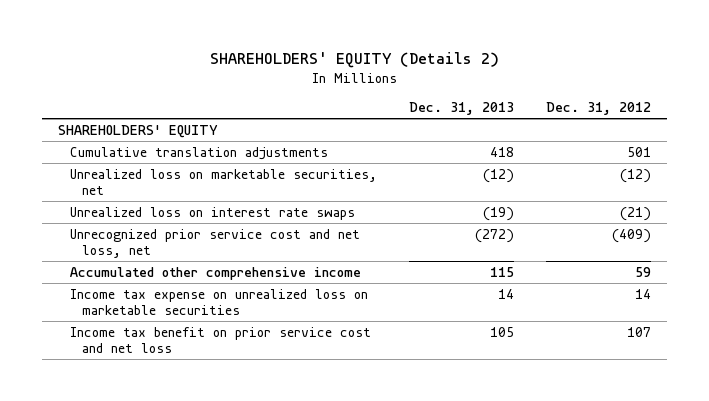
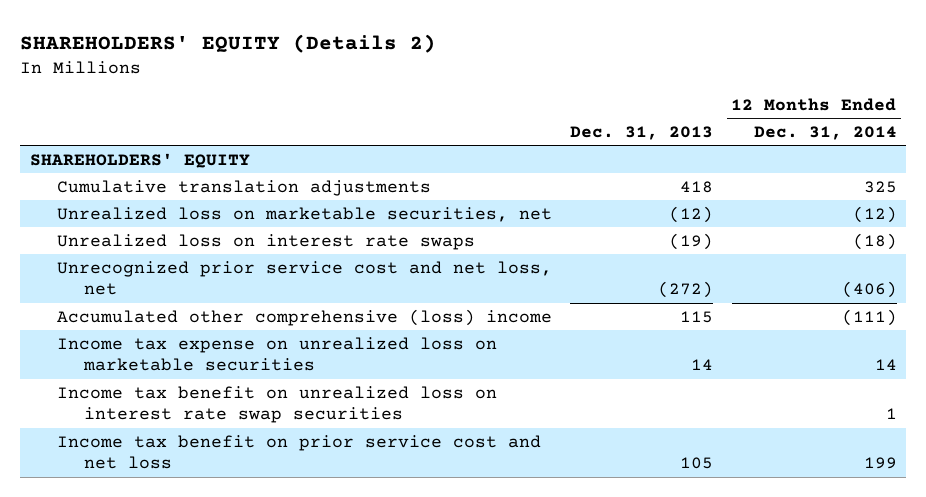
- | Dec. 31, 2013 | Dec. 31, 2012
+ | Dec. 31, 2013 | 12 Months Ended Dec. 31, 2014
- Accumulated other comprehensive income | 115 | 59
+ Accumulated other comprehensive (loss) income | 115 | (111)
+ Income tax benefit on unrealized loss on interest rate swap securities | | 1

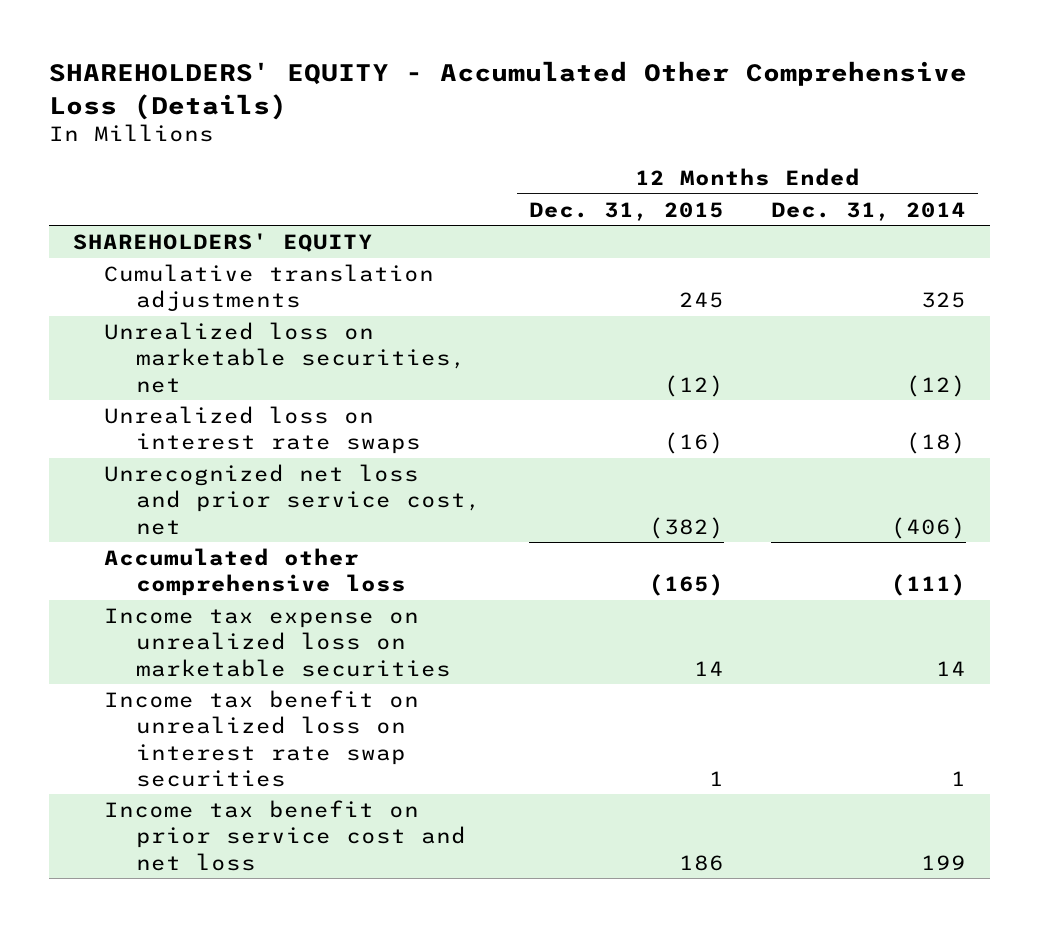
- SHAREHOLDERS' EQUITY (Details 2)
+ SHAREHOLDERS' EQUITY - Accumulated Other Comprehensive Loss (Details)
- | Dec. 31, 2013 | 12 Months Ended Dec. 31, 2014
+ | 12 Months Ended Dec. 31, 2015 | 12 Months Ended Dec. 31, 2014
- Unrecognized prior service cost and net loss, net | (272) | (406)
- Accumulated other comprehensive (loss) income | 115 | (111)
+ Unrecognized net loss and prior service cost, net | (382) | (406)
+ Accumulated other comprehensive loss | (165) | (111)

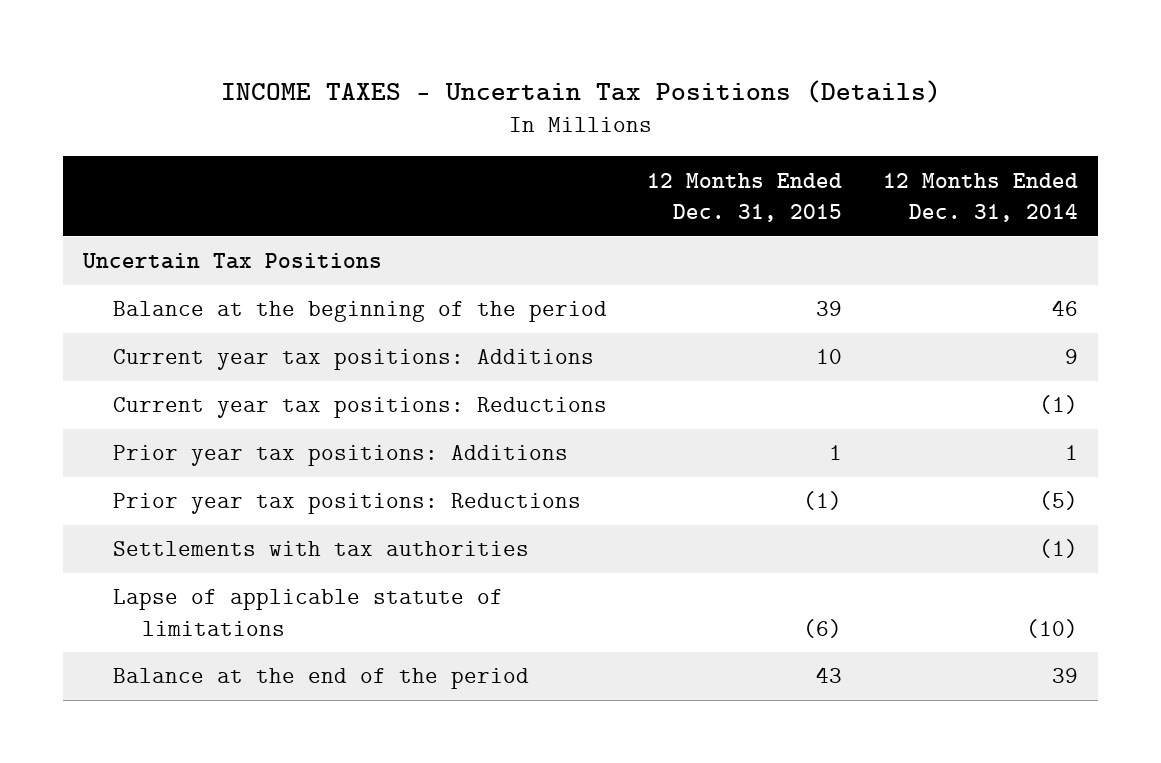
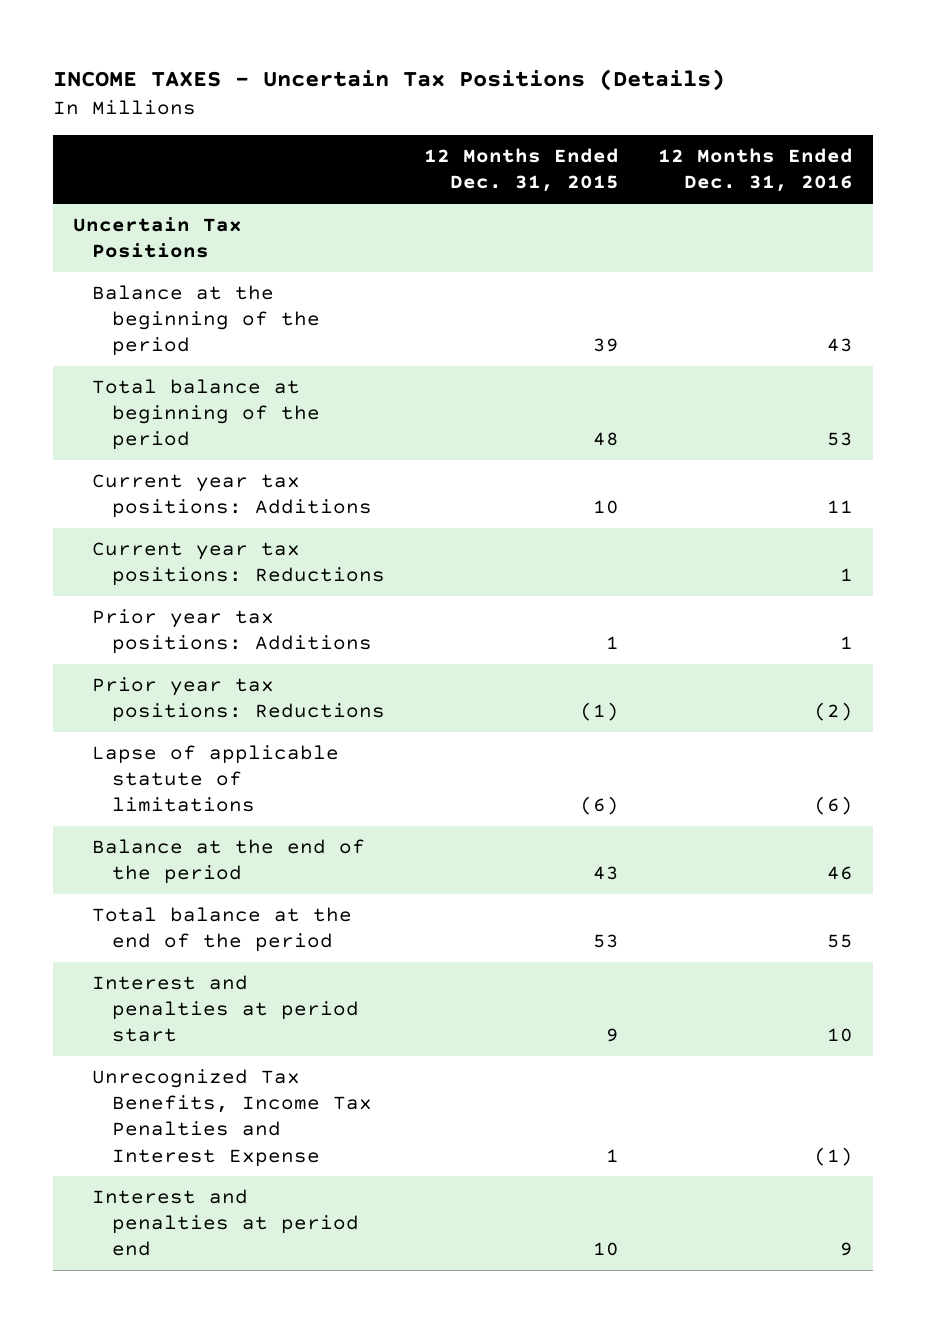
- | 12 Months Ended Dec. 31, 2015 | 12 Months Ended Dec. 31, 2014
+ | 12 Months Ended Dec. 31, 2015 | 12 Months Ended Dec. 31, 2016
+ Total balance at beginning of the period | 48 | 53
- Settlements with tax authorities | | (1)
+ Total balance at the end of the period | 53 | 55
+ Interest and penalties at period start | 9 | 10
+ Unrecognized Tax Benefits, Income Tax Penalties and Interest Expense | 1 | (1)
+ Interest and penalties at period end | 10 | 9

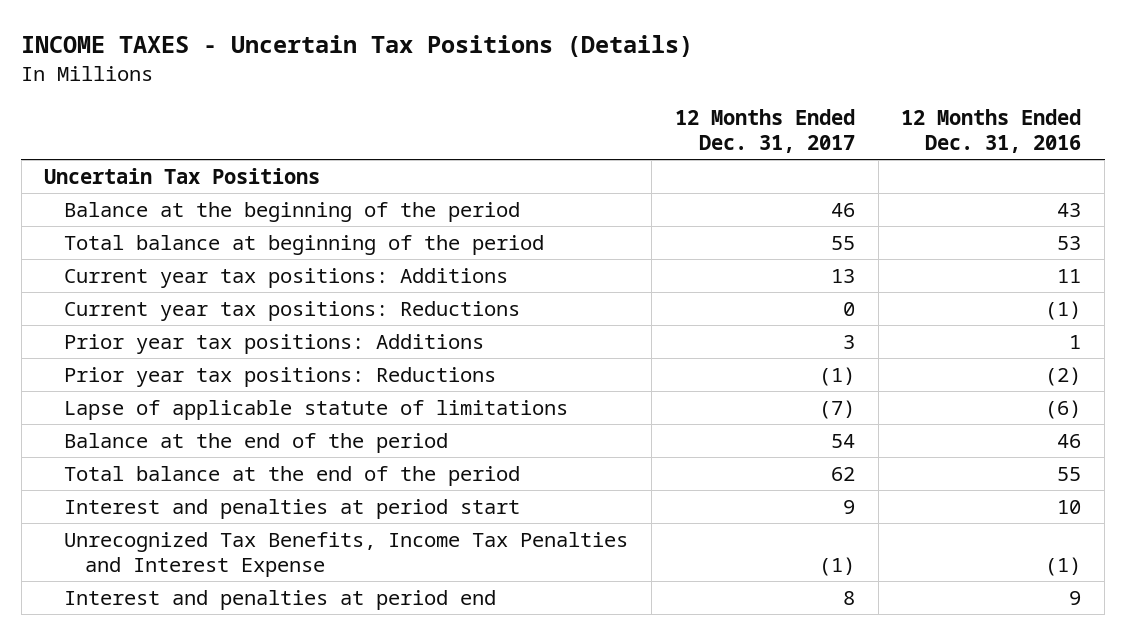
- | 12 Months Ended Dec. 31, 2015 | 12 Months Ended Dec. 31, 2016
+ | 12 Months Ended Dec. 31, 2017 | 12 Months Ended Dec. 31, 2016
- Current year tax positions: Reductions | | 1
+ Current year tax positions: Reductions | 0 | (1)

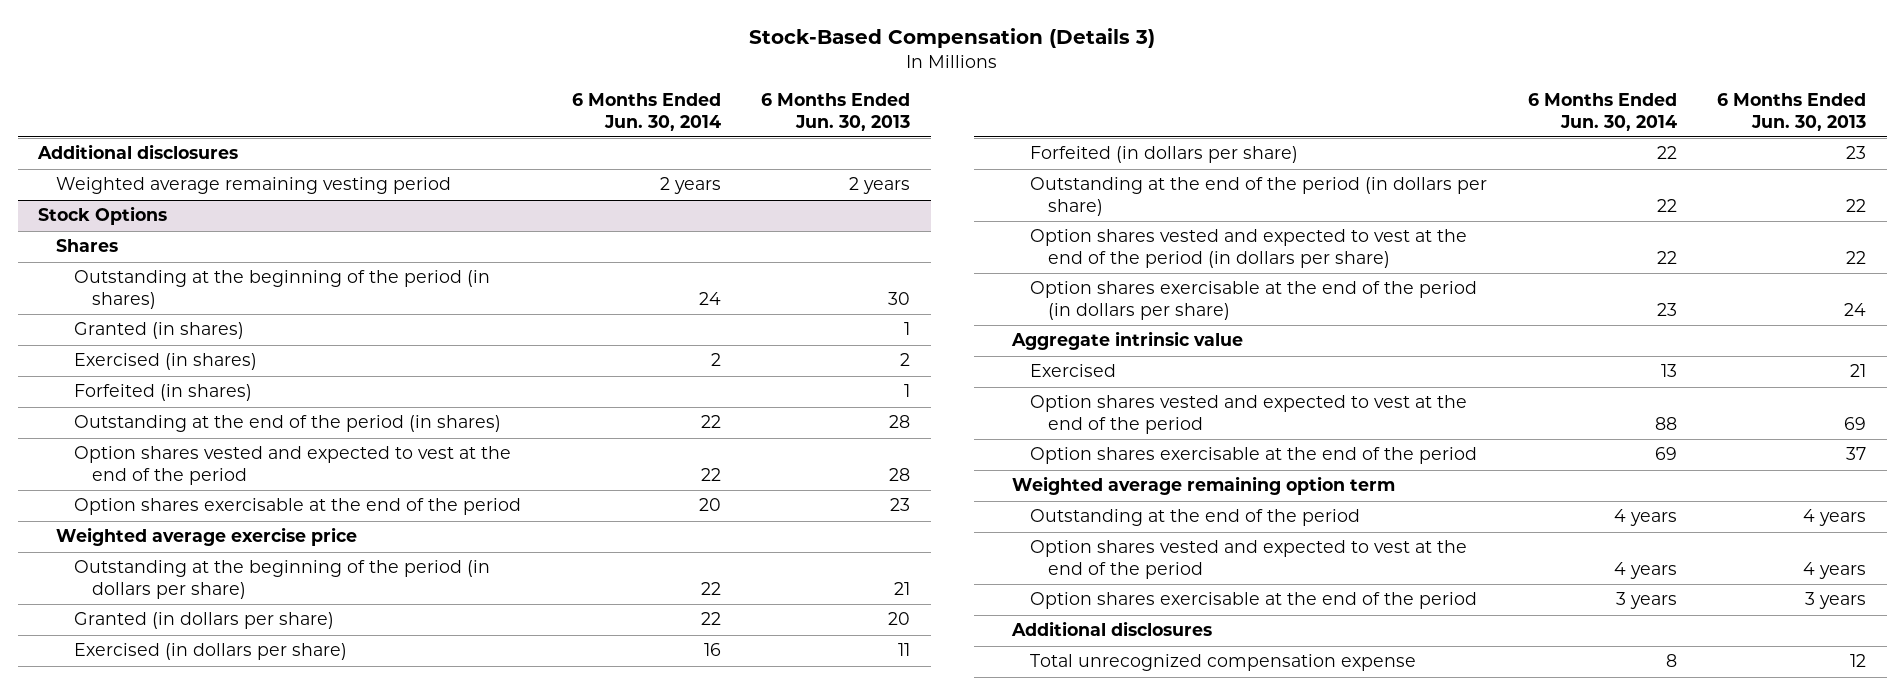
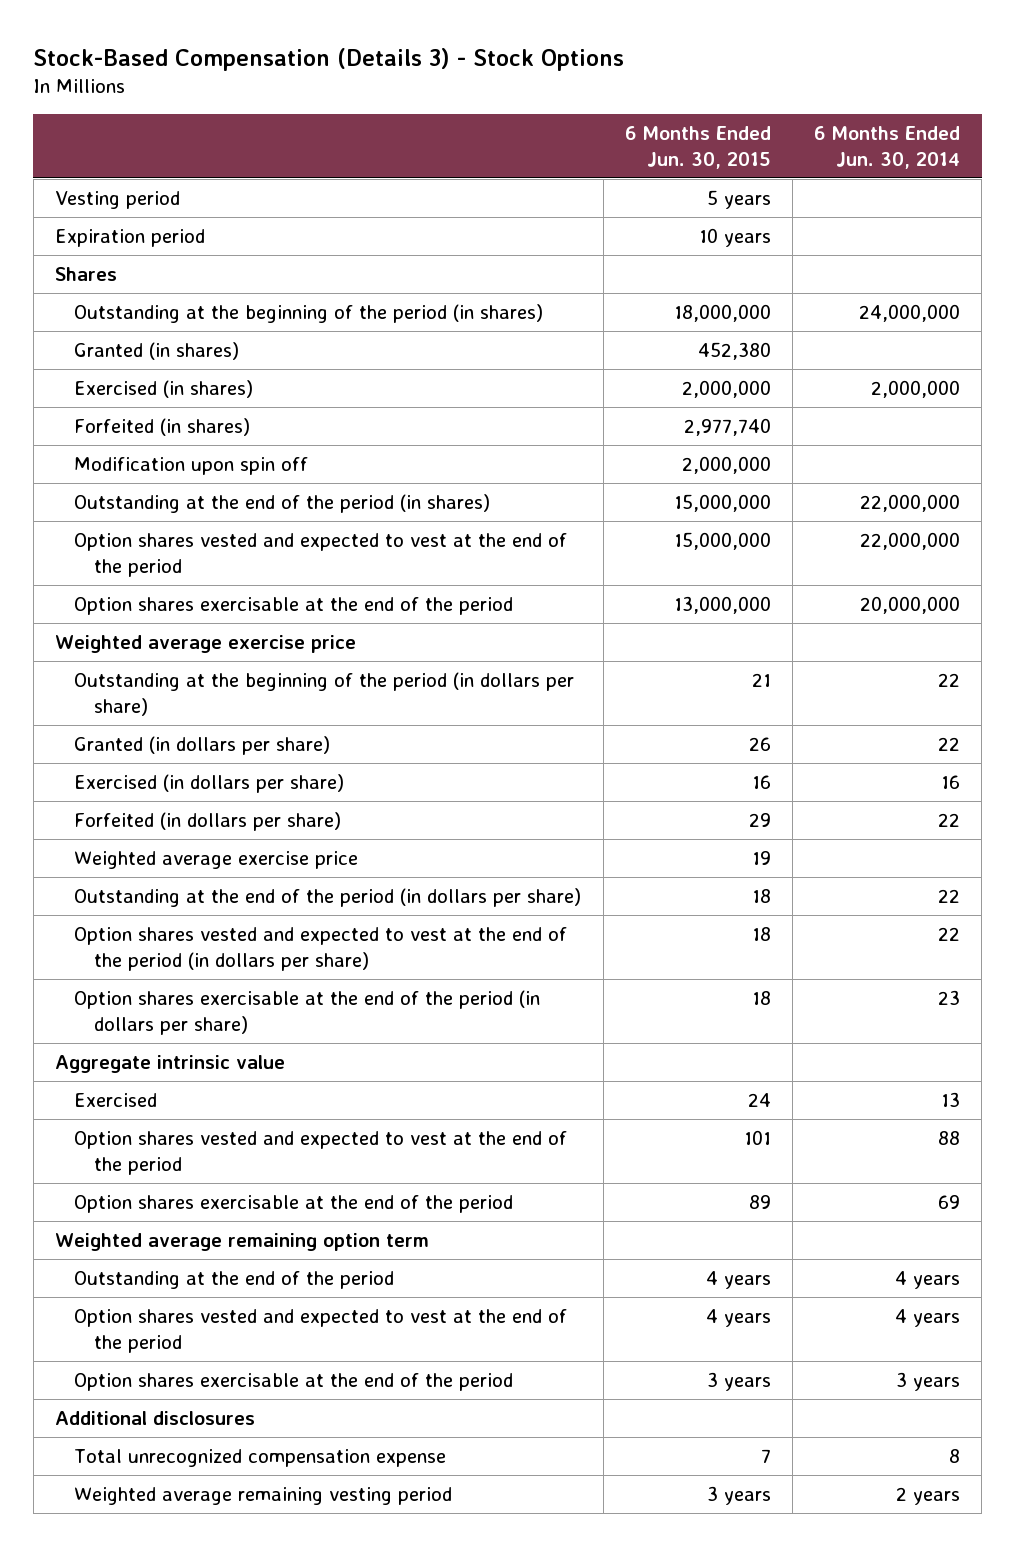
- Stock-Based Compensation (Details 3)
+ Stock-Based Compensation (Details 3) - Stock Options
- | 6 Months Ended Jun. 30, 2014 | 6 Months Ended Jun. 30, 2013
+ | 6 Months Ended Jun. 30, 2015 | 6 Months Ended Jun. 30, 2014
- Additional disclosures
- Stock Options
+ Vesting period | 5 years |
+ Expiration period | 10 years |
- Outstanding at the beginning of the period (in shares) | 24 | 30
+ Outstanding at the beginning of the period (in shares) | 18,000,000 | 24,000,000
- Exercised (in shares) | 2 | 2
+ Exercised (in shares) | 2,000,000 | 2,000,000
- Outstanding at the end of the period (in shares) | 22 | 28
- Option shares vested and expected to vest at the end of the period | 22 | 28
- Option shares exercisable at the end of the period | 20 | 23
+ Modification upon spin off | 2,000,000 |
+ Outstanding at the end of the period (in shares) | 15,000,000 | 22,000,000
+ Option shares vested and expected to vest at the end of the period | 15,000,000 | 22,000,000
+ Option shares exercisable at the end of the period | 13,000,000 | 20,000,000
+ Weighted average exercise price | 19 |
moved down: Weighted average remaining vesting period | 3 years | 2 years

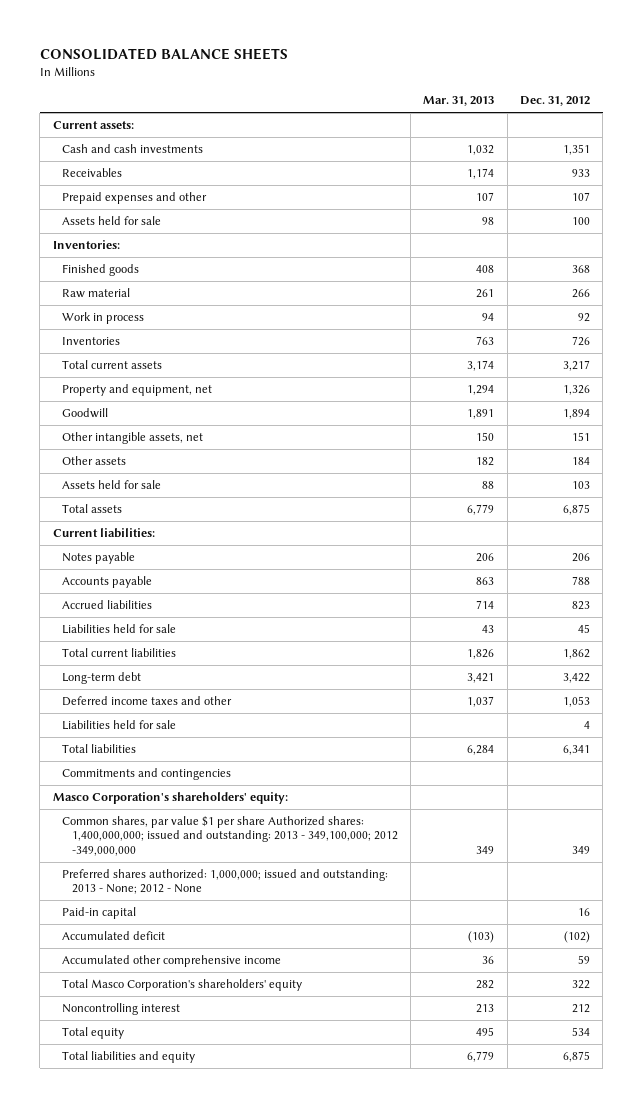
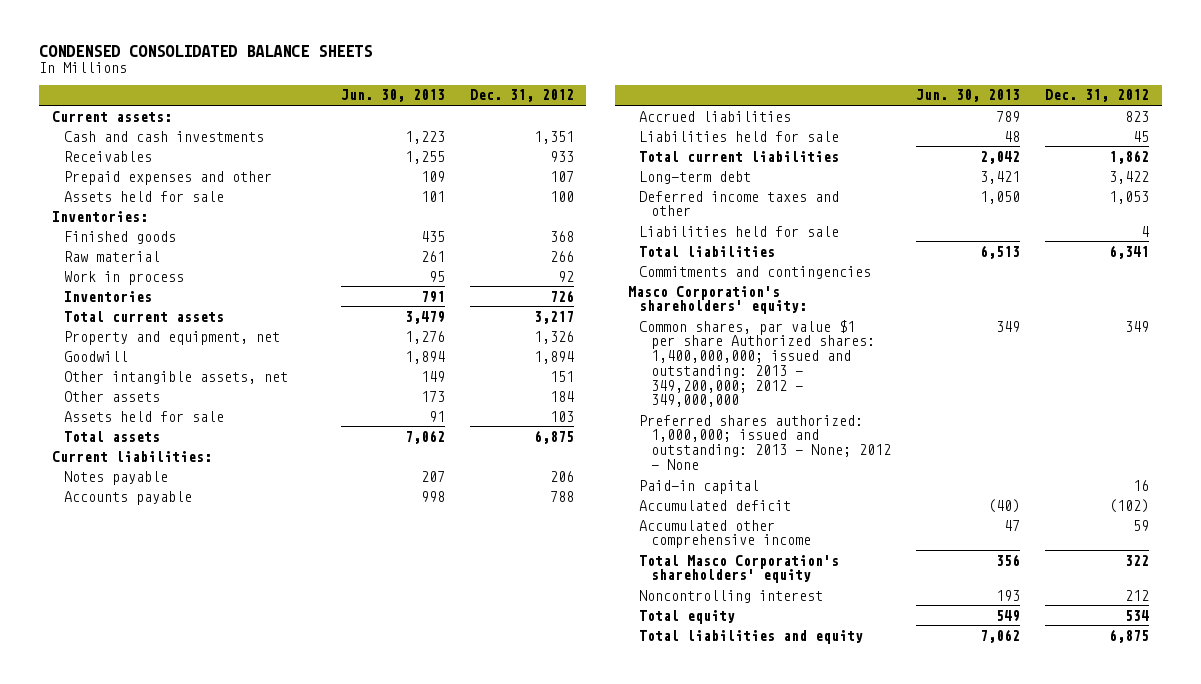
- CONSOLIDATED BALANCE SHEETS
+ CONDENSED CONSOLIDATED BALANCE SHEETS
- | Mar. 31, 2013 | Dec. 31, 2012
+ | Jun. 30, 2013 | Dec. 31, 2012
- Common shares, par value $1 per share Authorized shares: 1,400,000,000; issued and outstanding: 2013 - 349,100,000; 2012 -349,000,000 | 349 | 349
+ Common shares, par value $1 per share Authorized shares: 1,400,000,000; issued and outstanding: 2013 - 349,200,000; 2012 - 349,000,000 | 349 | 349

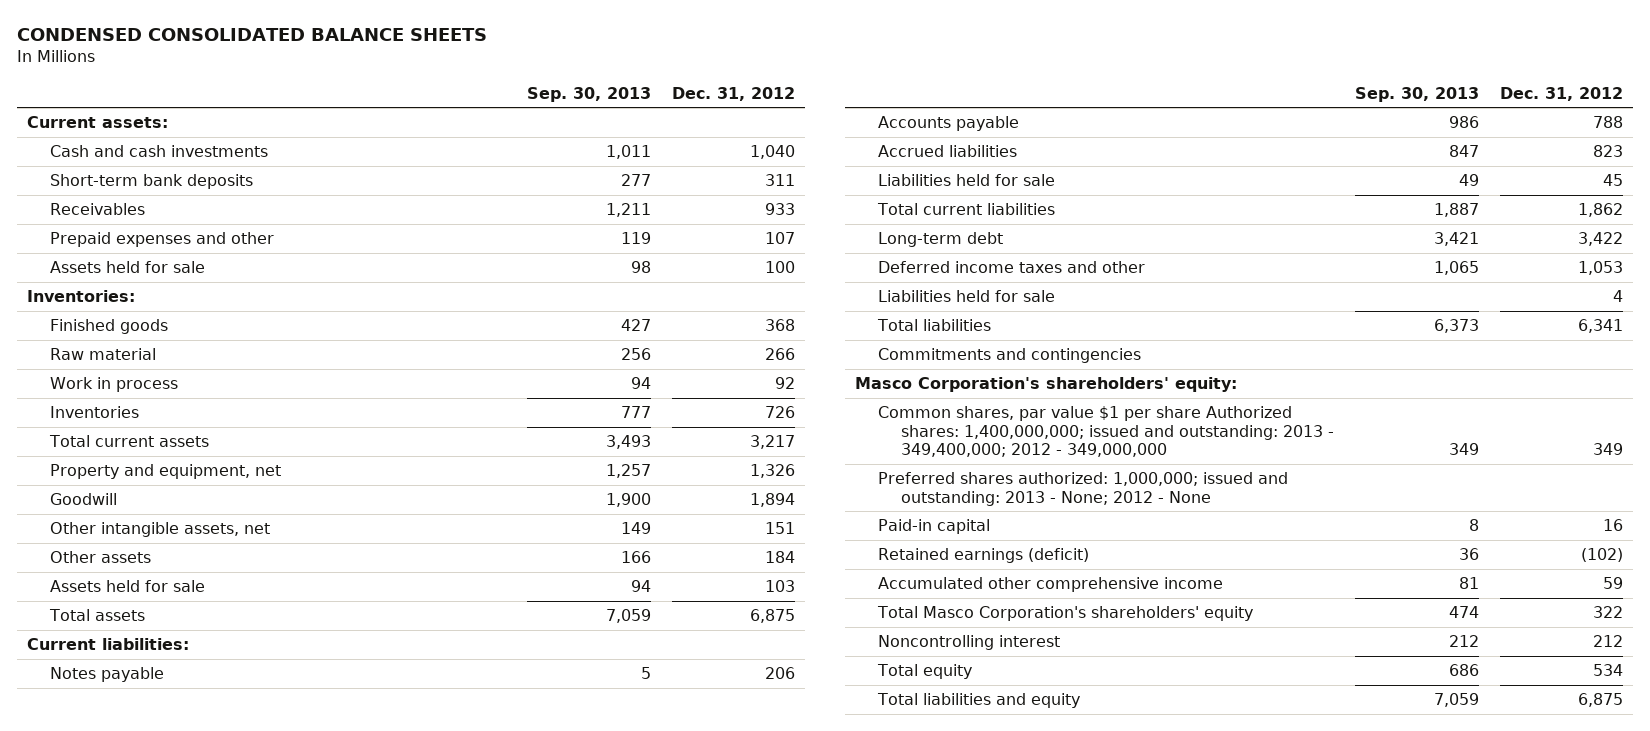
- | Jun. 30, 2013 | Dec. 31, 2012
+ | Sep. 30, 2013 | Dec. 31, 2012
- Cash and cash investments | 1,223 | 1,351
+ Cash and cash investments | 1,011 | 1,040
+ Short-term bank deposits | 277 | 311
- Common shares, par value $1 per share Authorized shares: 1,400,000,000; issued and outstanding: 2013 - 349,200,000; 2012 - 349,000,000 | 349 | 349
+ Common shares, par value $1 per share Authorized shares: 1,400,000,000; issued and outstanding: 2013 - 349,400,000; 2012 - 349,000,000 | 349 | 349
- Accumulated deficit | (40) | (102)
+ Retained earnings (deficit) | 36 | (102)

